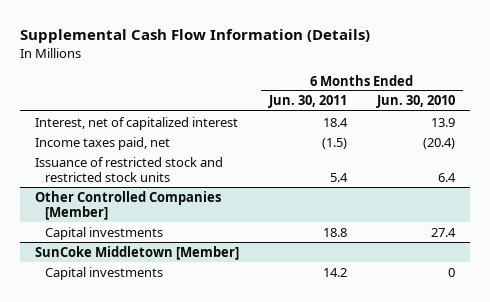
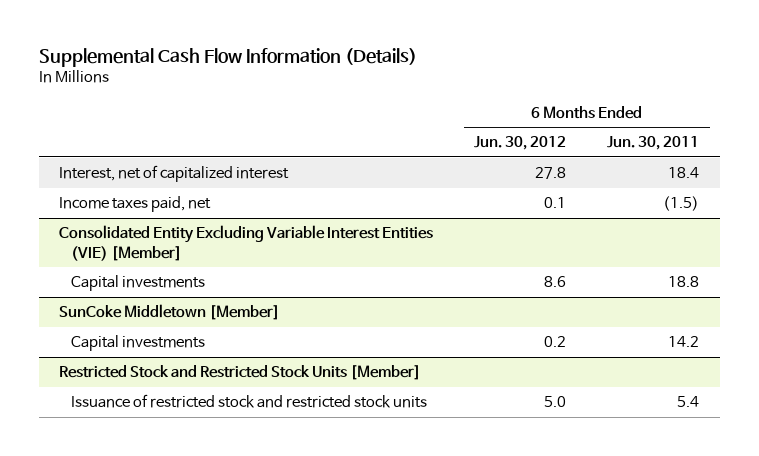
- | 6 Months Ended Jun. 30, 2011 | 6 Months Ended Jun. 30, 2010
+ | 6 Months Ended Jun. 30, 2012 | 6 Months Ended Jun. 30, 2011
- Issuance of restricted stock and restricted stock units | 5.4 | 6.4
- Other Controlled Companies [Member]
+ Consolidated Entity Excluding Variable Interest Entities (VIE) [Member]
+ Restricted Stock and Restricted Stock Units [Member]
+ Issuance of restricted stock and restricted stock units | 5.0 | 5.4

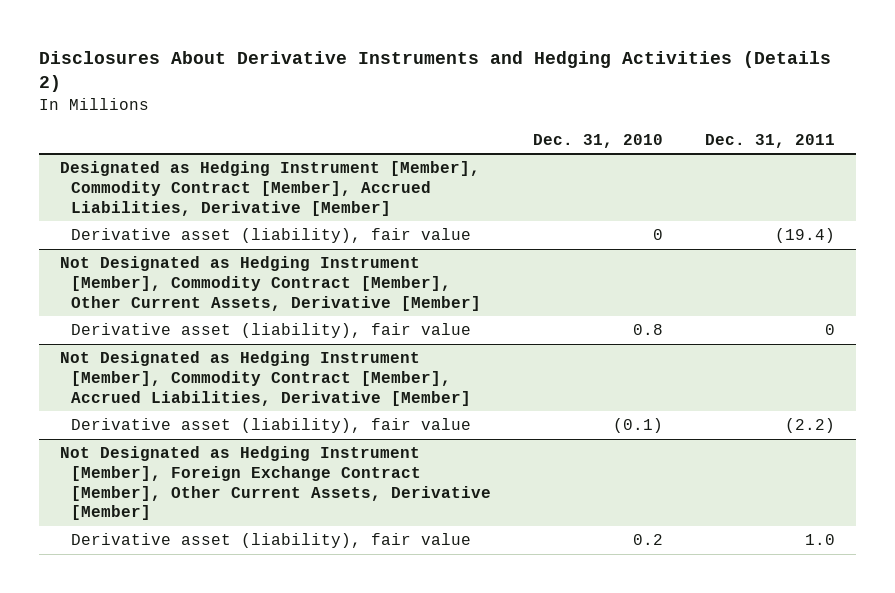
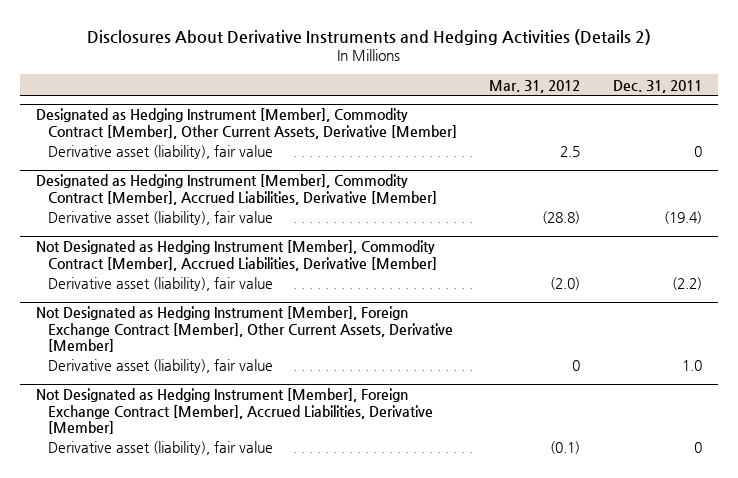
- | Dec. 31, 2010 | Dec. 31, 2011
+ | Mar. 31, 2012 | Dec. 31, 2011
+ Designated as Hedging Instrument [Member], Commodity Contract [Member], Other Current Assets, Derivative [Member]
+ Derivative asset (liability), fair value | 2.5 | 0
- Not Designated as Hedging Instrument [Member], Commodity Contract [Member], Other Current Assets, Derivative [Member]
- Derivative asset (liability), fair value | 0.8 | 0
+ Not Designated as Hedging Instrument [Member], Foreign Exchange Contract [Member], Accrued Liabilities, Derivative [Member]
+ Derivative asset (liability), fair value | (0.1) | 0

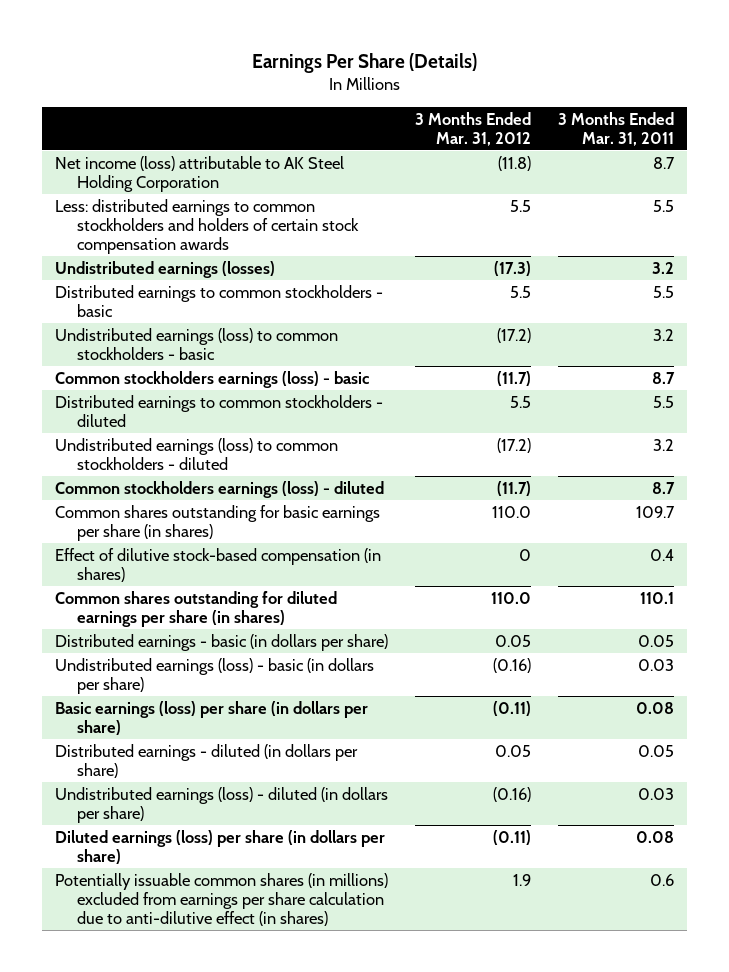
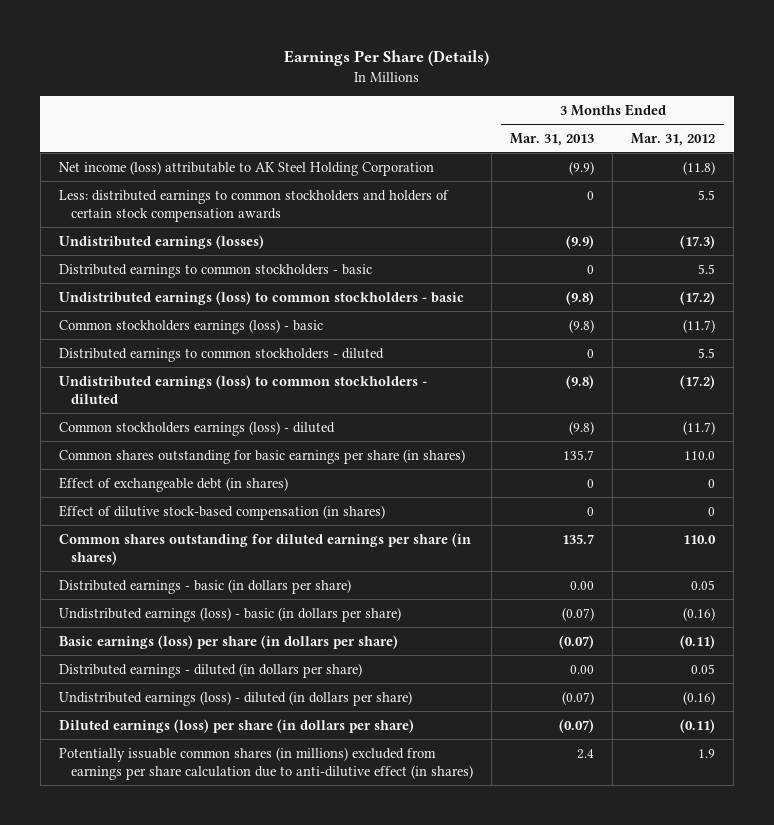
- | 3 Months Ended Mar. 31, 2012 | 3 Months Ended Mar. 31, 2011
+ | 3 Months Ended Mar. 31, 2013 | 3 Months Ended Mar. 31, 2012
+ Effect of exchangeable debt (in shares) | 0 | 0

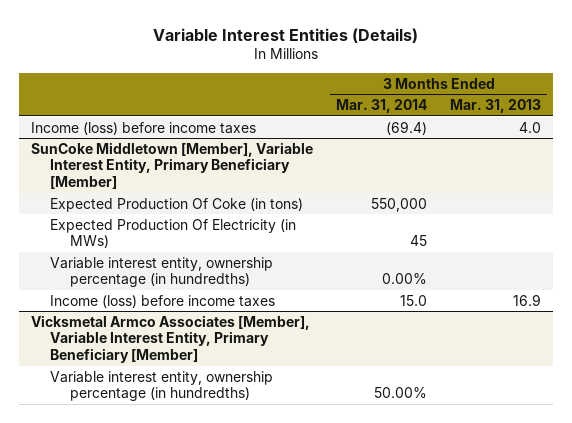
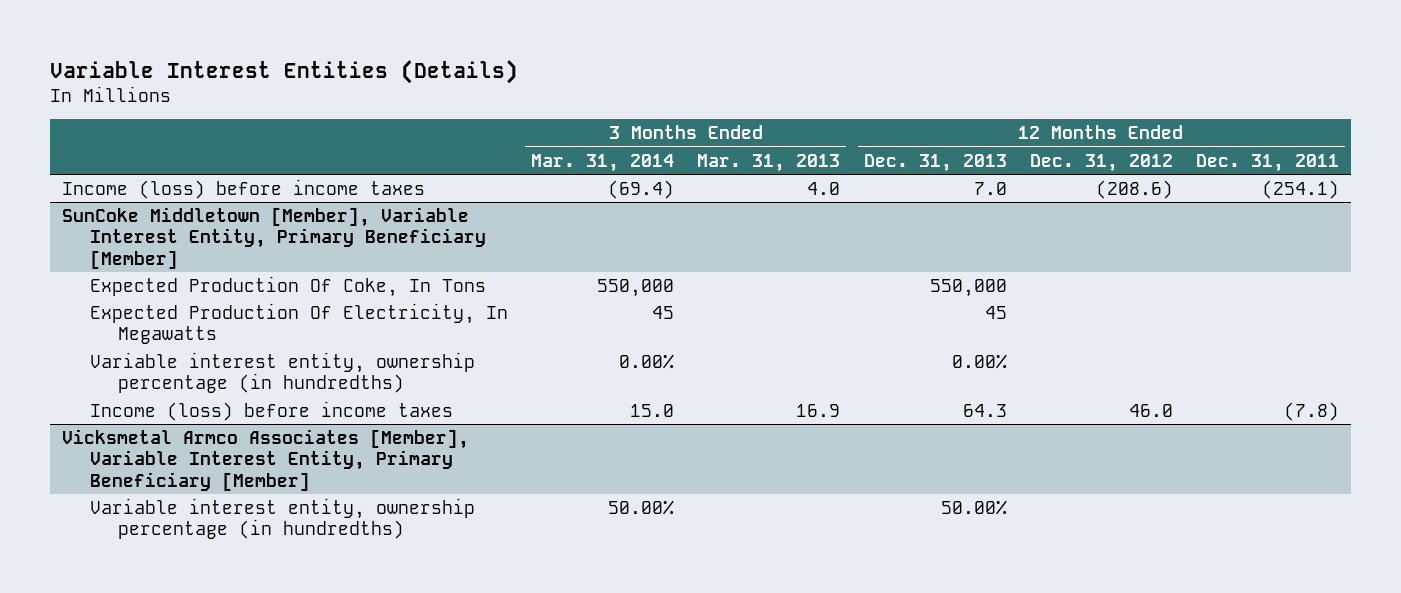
- | 3 Months Ended Mar. 31, 2014 | 3 Months Ended Mar. 31, 2013
+ | 3 Months Ended Mar. 31, 2014 | 3 Months Ended Mar. 31, 2013 | 12 Months Ended Dec. 31, 2013 | 12 Months Ended Dec. 31, 2012 | 12 Months Ended Dec. 31, 2011
@ SunCoke Middletown [Member], Variable Interest Entity, Primary Beneficiary [Member]
- Expected Production Of Coke (in tons) | 550,000 |
- Expected Production Of Electricity (in MWs) | 45 |
+ Expected Production Of Coke, In Tons | 550,000 | | 550,000 | |
+ Expected Production Of Electricity, In Megawatts | 45 | | 45 | |

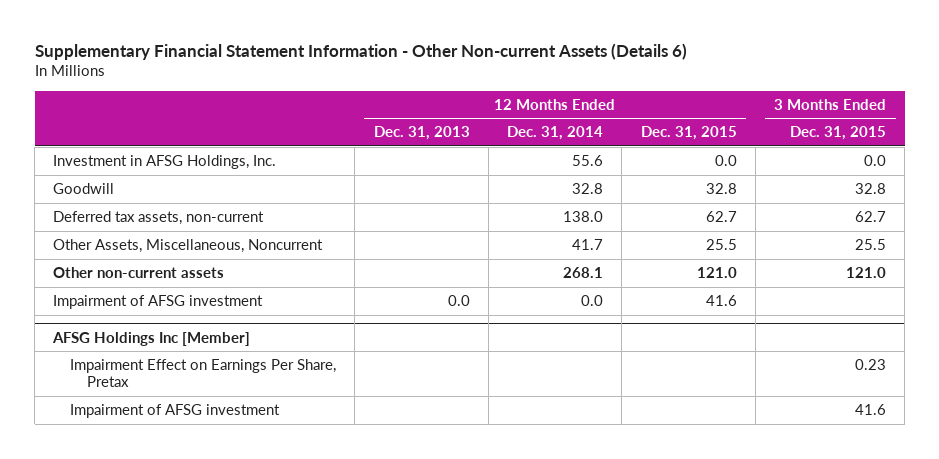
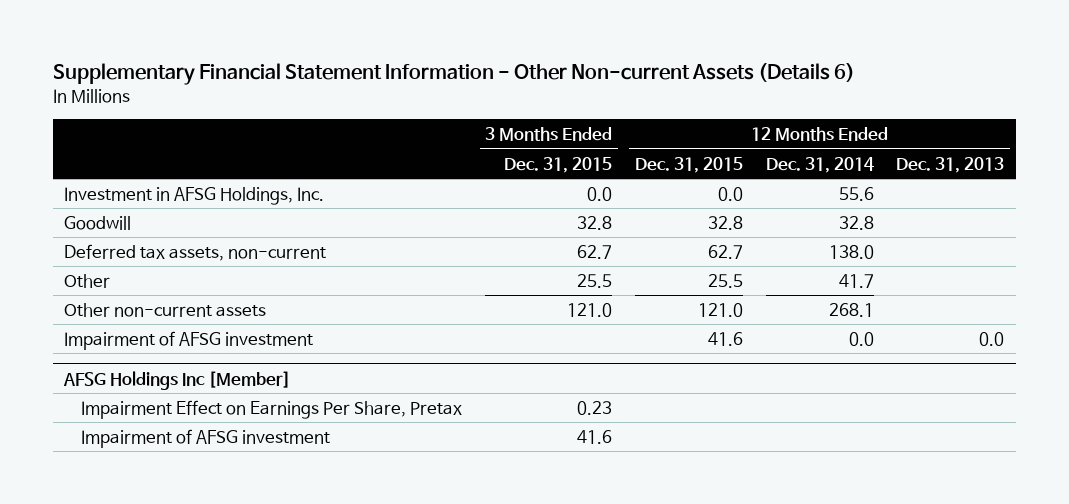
- | 12 Months Ended Dec. 31, 2013 | 12 Months Ended Dec. 31, 2014 | 12 Months Ended Dec. 31, 2015 | 3 Months Ended Dec. 31, 2015
+ | 3 Months Ended Dec. 31, 2015 | 12 Months Ended Dec. 31, 2015 | 12 Months Ended Dec. 31, 2014 | 12 Months Ended Dec. 31, 2013
- Other Assets, Miscellaneous, Noncurrent | | 41.7 | 25.5 | 25.5
+ Other | 25.5 | 25.5 | 41.7 |

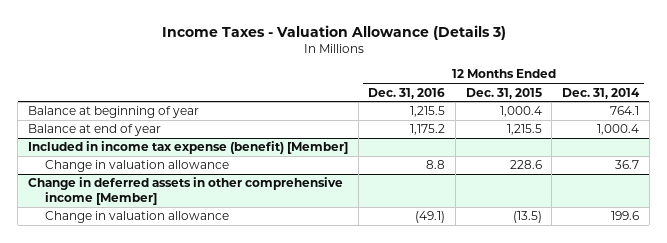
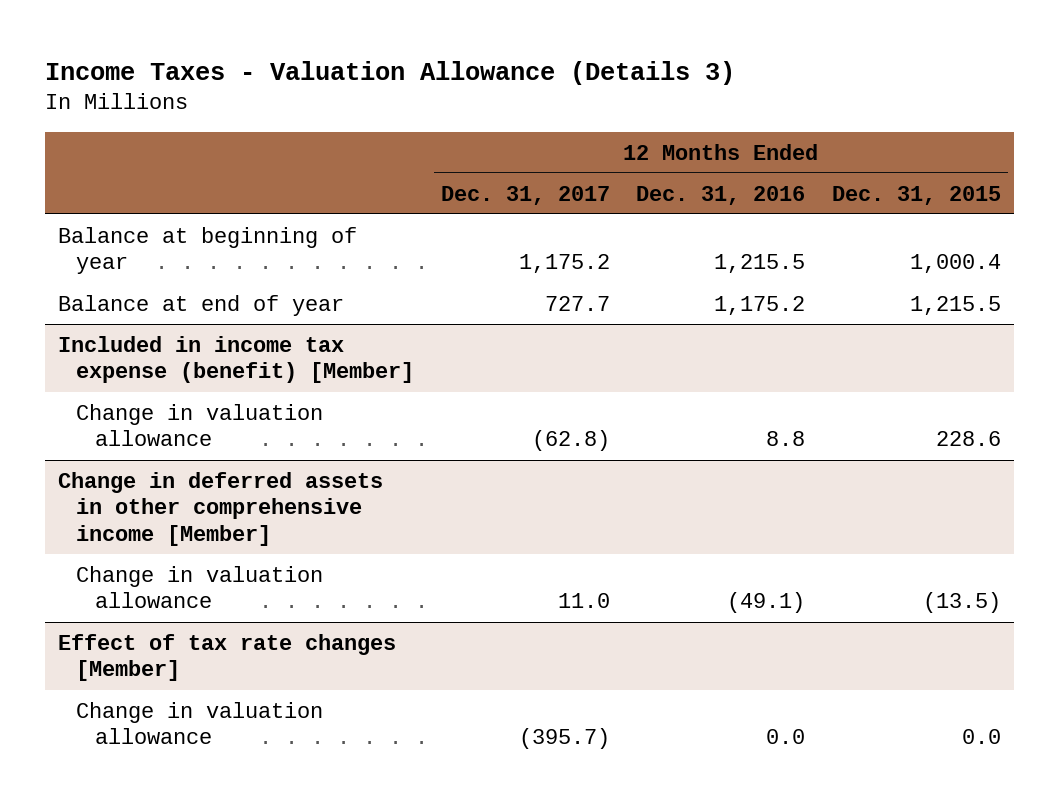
- | 12 Months Ended Dec. 31, 2016 | 12 Months Ended Dec. 31, 2015 | 12 Months Ended Dec. 31, 2014
+ | 12 Months Ended Dec. 31, 2017 | 12 Months Ended Dec. 31, 2016 | 12 Months Ended Dec. 31, 2015
+ Effect of tax rate changes [Member]
+ Change in valuation allowance | (395.7) | 0.0 | 0.0

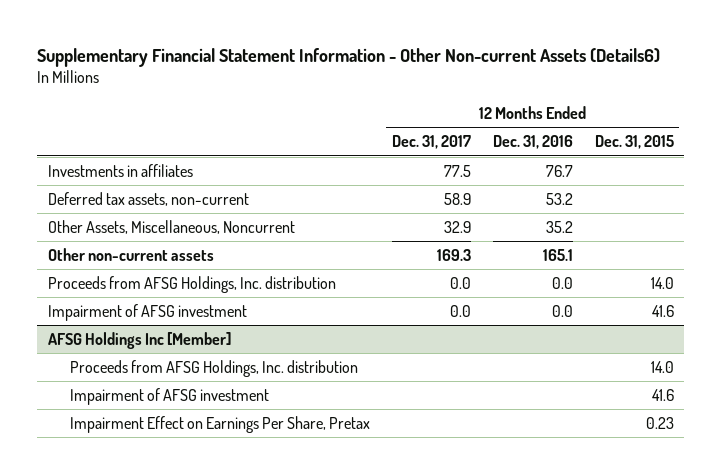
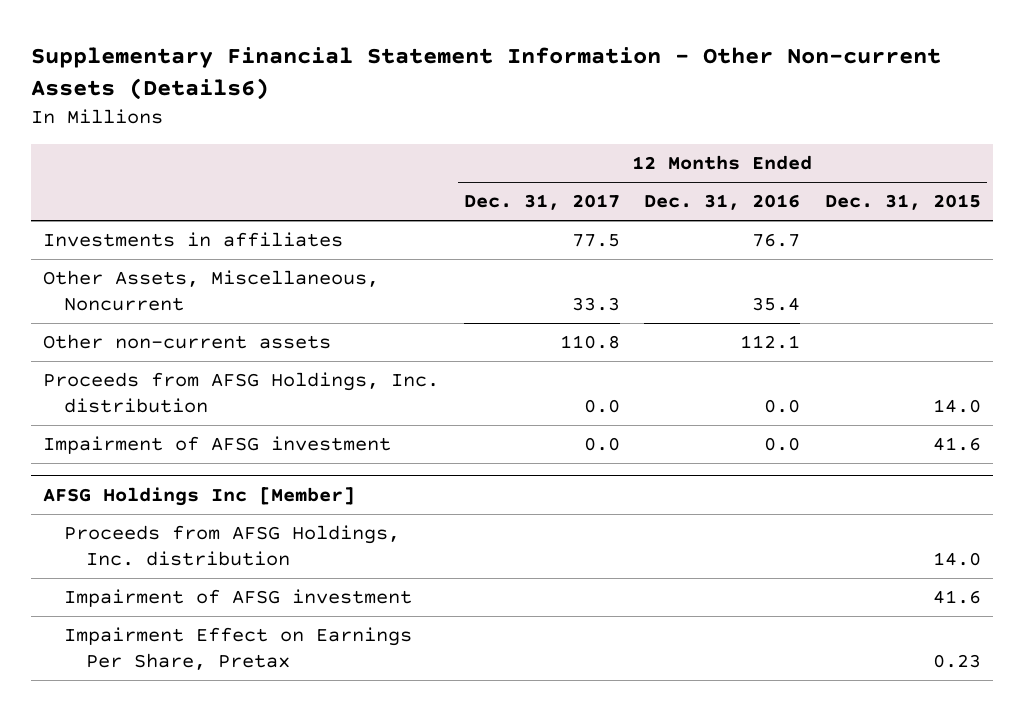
- Deferred tax assets, non-current | 58.9 | 53.2 |
- Other Assets, Miscellaneous, Noncurrent | 32.9 | 35.2 |
- Other non-current assets | 169.3 | 165.1 |
+ Other Assets, Miscellaneous, Noncurrent | 33.3 | 35.4 |
+ Other non-current assets | 110.8 | 112.1 |

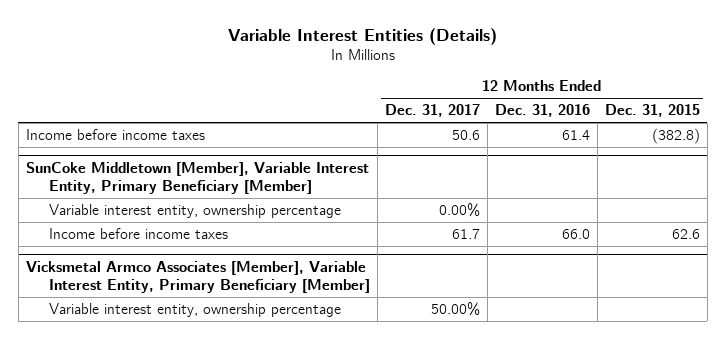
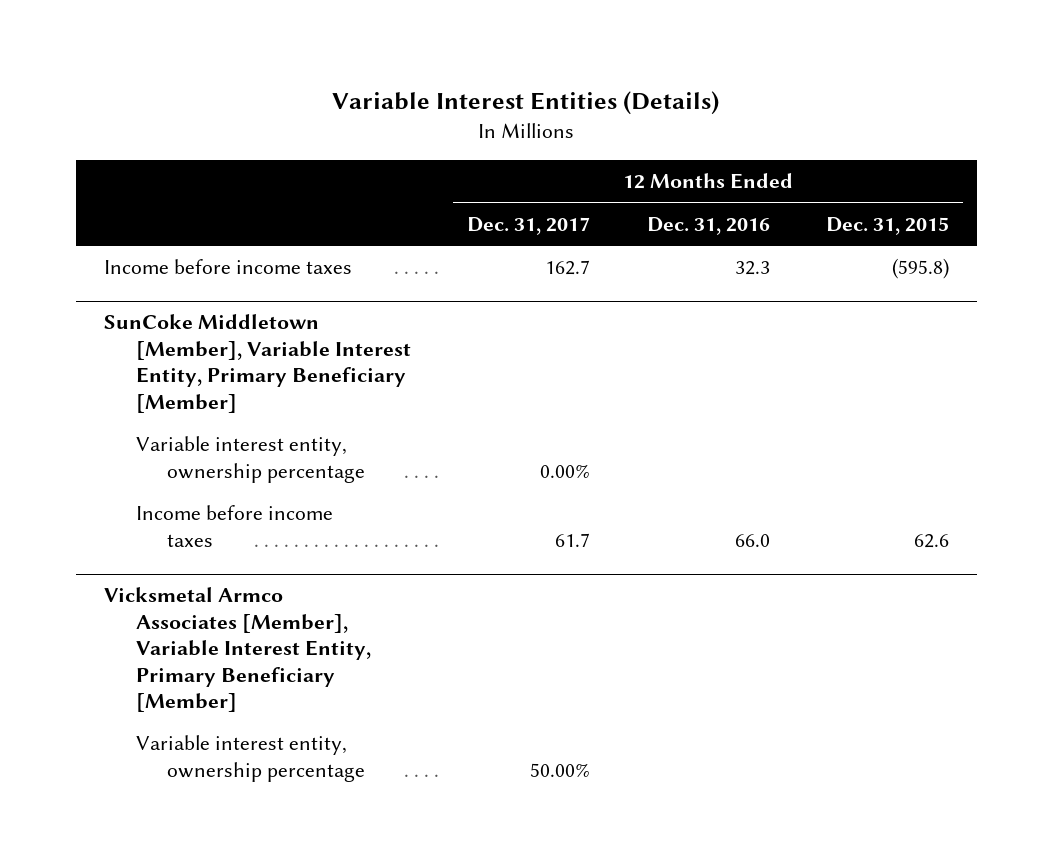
- Income before income taxes | 50.6 | 61.4 | (382.8)
+ Income before income taxes | 162.7 | 32.3 | (595.8)

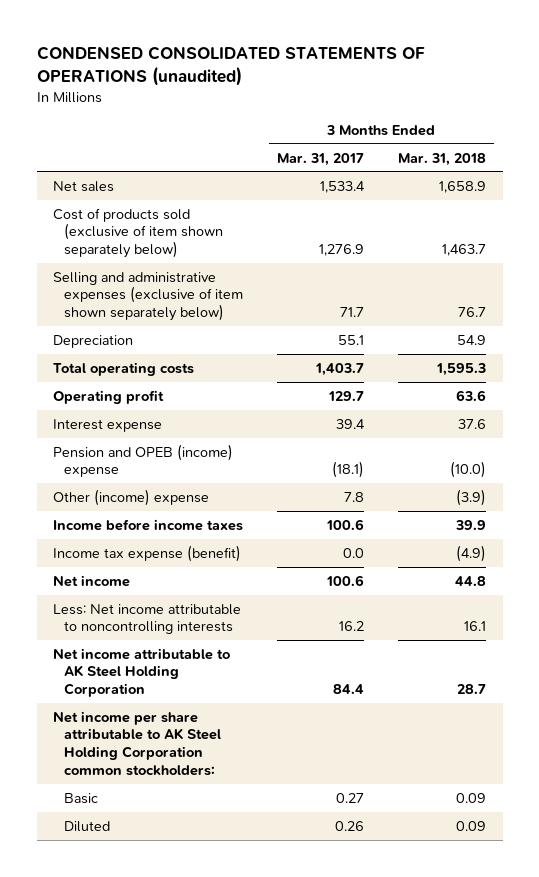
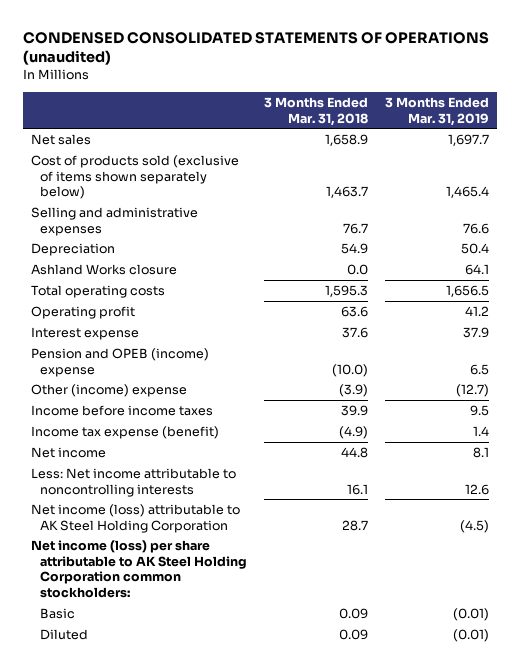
- | 3 Months Ended Mar. 31, 2017 | 3 Months Ended Mar. 31, 2018
+ | 3 Months Ended Mar. 31, 2018 | 3 Months Ended Mar. 31, 2019
- Cost of products sold (exclusive of item shown separately below) | 1,276.9 | 1,463.7
- Selling and administrative expenses (exclusive of item shown separately below) | 71.7 | 76.7
+ Cost of products sold (exclusive of items shown separately below) | 1,463.7 | 1,465.4
+ Selling and administrative expenses | 76.7 | 76.6
+ Ashland Works closure | 0.0 | 64.1
- Net income attributable to AK Steel Holding Corporation | 84.4 | 28.7
- Net income per share attributable to AK Steel Holding Corporation common stockholders:
+ Net income (loss) attributable to AK Steel Holding Corporation | 28.7 | (4.5)
+ Net income (loss) per share attributable to AK Steel Holding Corporation common stockholders:

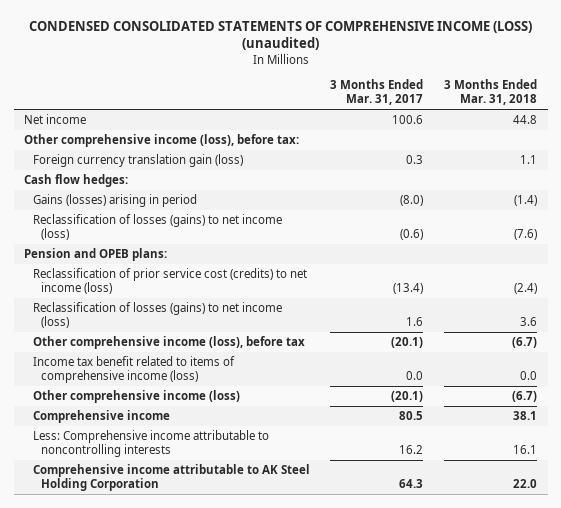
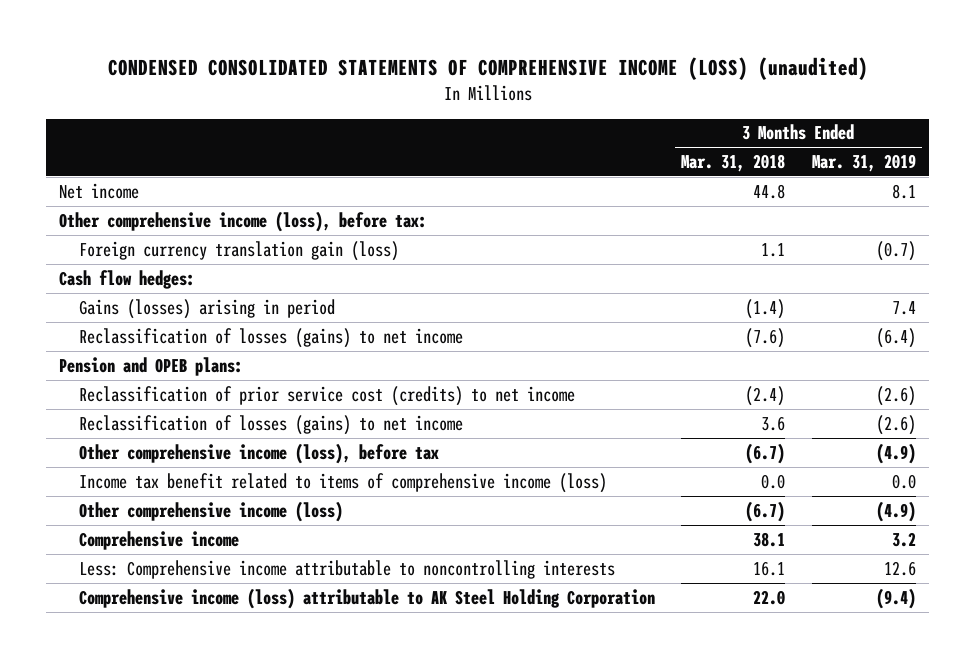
- | 3 Months Ended Mar. 31, 2017 | 3 Months Ended Mar. 31, 2018
+ | 3 Months Ended Mar. 31, 2018 | 3 Months Ended Mar. 31, 2019
- Reclassification of losses (gains) to net income (loss) | (0.6) | (7.6)
+ Reclassification of losses (gains) to net income | (7.6) | (6.4)
- Reclassification of prior service cost (credits) to net income (loss) | (13.4) | (2.4)
- Reclassification of losses (gains) to net income (loss) | 1.6 | 3.6
+ Reclassification of prior service cost (credits) to net income | (2.4) | (2.6)
+ Reclassification of losses (gains) to net income | 3.6 | (2.6)
- Comprehensive income attributable to AK Steel Holding Corporation | 64.3 | 22.0
+ Comprehensive income (loss) attributable to AK Steel Holding Corporation | 22.0 | (9.4)

